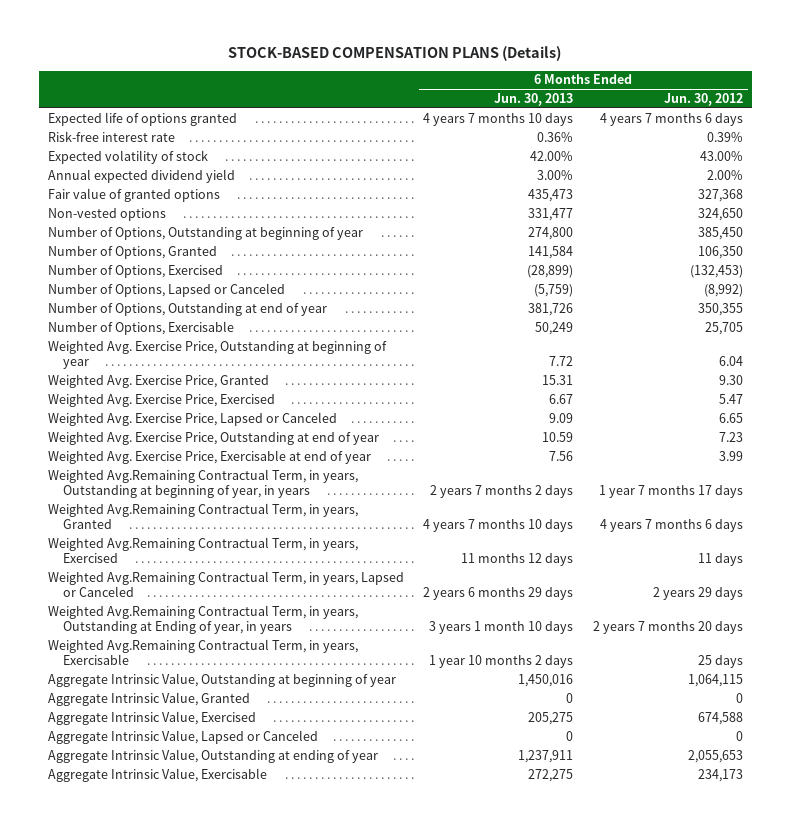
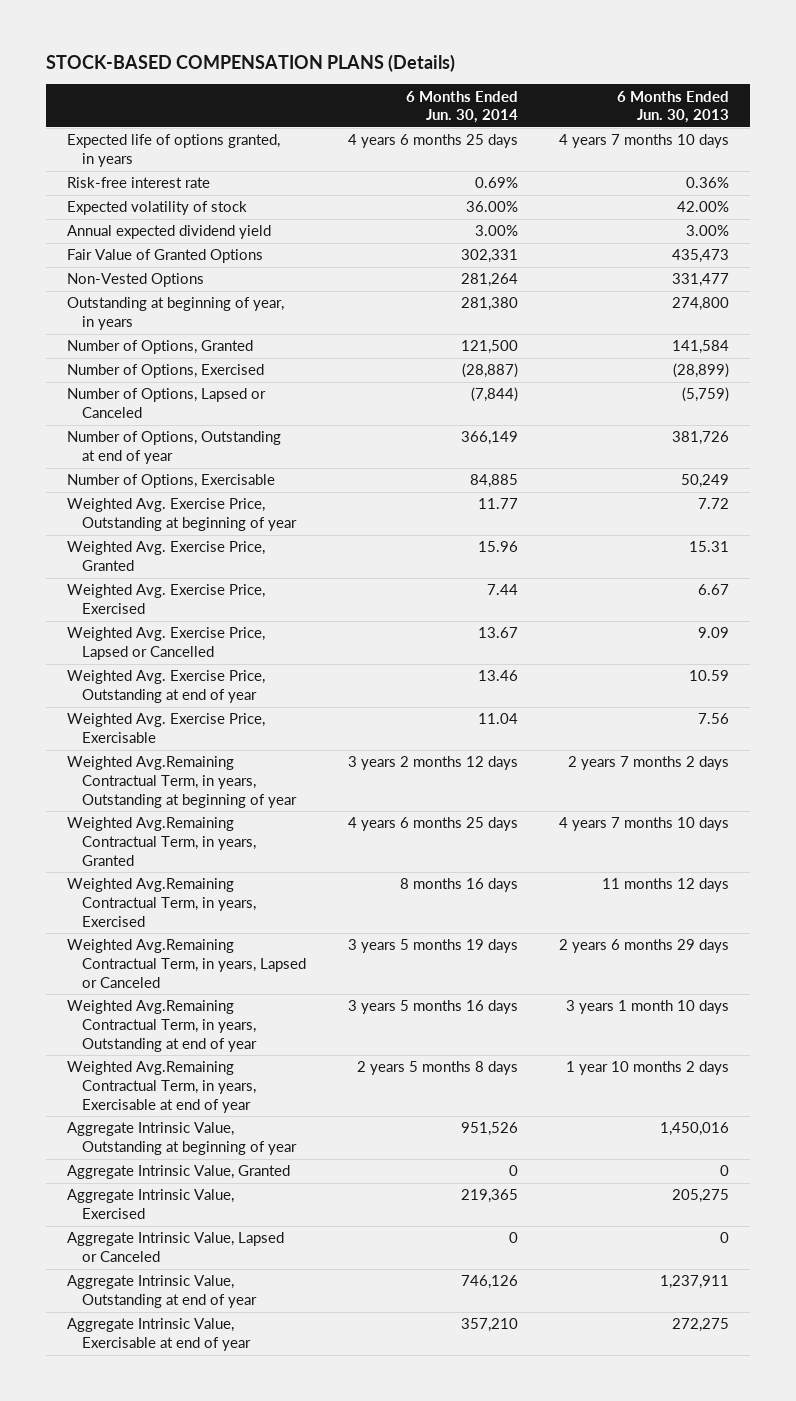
- | 6 Months Ended Jun. 30, 2013 | 6 Months Ended Jun. 30, 2012
+ | 6 Months Ended Jun. 30, 2014 | 6 Months Ended Jun. 30, 2013
- Expected life of options granted | 4 years 7 months 10 days | 4 years 7 months 6 days
+ Expected life of options granted, in years | 4 years 6 months 25 days | 4 years 7 months 10 days
- Fair value of granted options | 435,473 | 327,368
- Non-vested options | 331,477 | 324,650
- Number of Options, Outstanding at beginning of year | 274,800 | 385,450
+ Fair Value of Granted Options | 302,331 | 435,473
+ Non-Vested Options | 281,264 | 331,477
+ Outstanding at beginning of year, in years | 281,380 | 274,800
- Weighted Avg. Exercise Price, Lapsed or Canceled | 9.09 | 6.65
+ Weighted Avg. Exercise Price, Lapsed or Cancelled | 13.67 | 9.09
- Weighted Avg. Exercise Price, Exercisable at end of year | 7.56 | 3.99
- Weighted Avg.Remaining Contractual Term, in years, Outstanding at beginning of year, in years | 2 years 7 months 2 days | 1 year 7 months 17 days
+ Weighted Avg. Exercise Price, Exercisable | 11.04 | 7.56
+ Weighted Avg.Remaining Contractual Term, in years, Outstanding at beginning of year | 3 years 2 months 12 days | 2 years 7 months 2 days
- Weighted Avg.Remaining Contractual Term, in years, Outstanding at Ending of year, in years | 3 years 1 month 10 days | 2 years 7 months 20 days
- Weighted Avg.Remaining Contractual Term, in years, Exercisable | 1 year 10 months 2 days | 25 days
+ Weighted Avg.Remaining Contractual Term, in years, Outstanding at end of year | 3 years 5 months 16 days | 3 years 1 month 10 days
+ Weighted Avg.Remaining Contractual Term, in years, Exercisable at end of year | 2 years 5 months 8 days | 1 year 10 months 2 days
- Aggregate Intrinsic Value, Outstanding at ending of year | 1,237,911 | 2,055,653
- Aggregate Intrinsic Value, Exercisable | 272,275 | 234,173
+ Aggregate Intrinsic Value, Outstanding at end of year | 746,126 | 1,237,911
+ Aggregate Intrinsic Value, Exercisable at end of year | 357,210 | 272,275

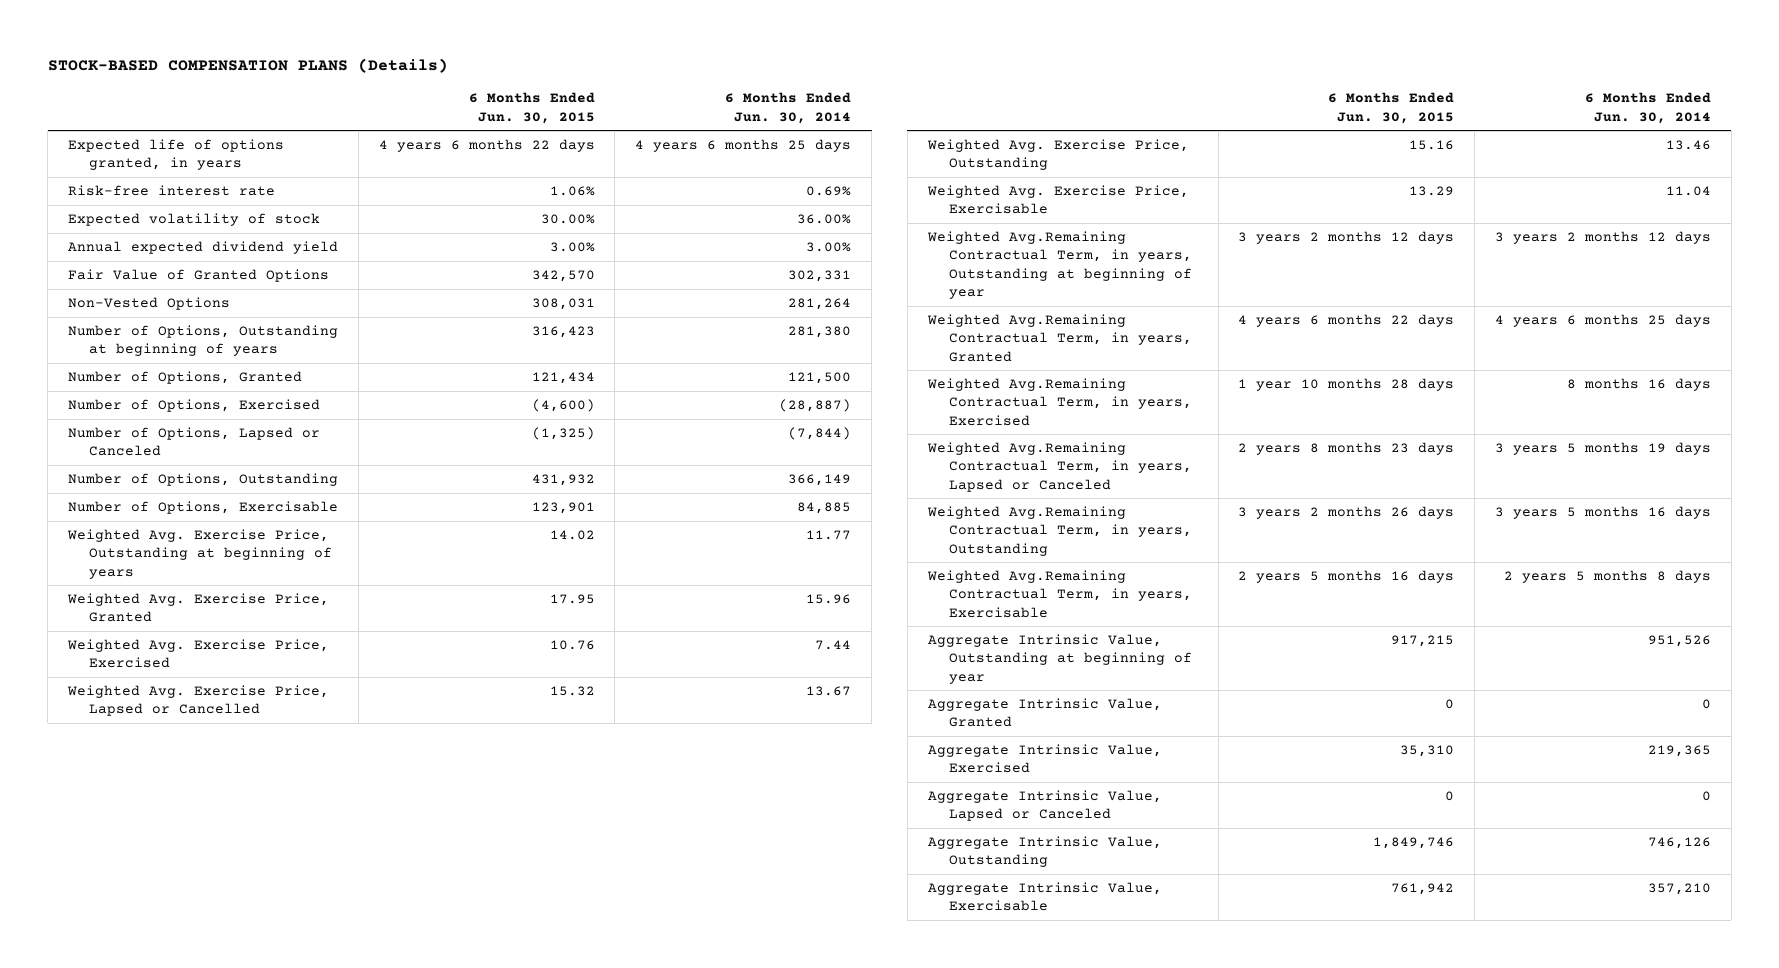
- | 6 Months Ended Jun. 30, 2014 | 6 Months Ended Jun. 30, 2013
+ | 6 Months Ended Jun. 30, 2015 | 6 Months Ended Jun. 30, 2014
- Outstanding at beginning of year, in years | 281,380 | 274,800
+ Number of Options, Outstanding at beginning of years | 316,423 | 281,380
- Number of Options, Outstanding at end of year | 366,149 | 381,726
+ Number of Options, Outstanding | 431,932 | 366,149
- Weighted Avg. Exercise Price, Outstanding at beginning of year | 11.77 | 7.72
+ Weighted Avg. Exercise Price, Outstanding at beginning of years | 14.02 | 11.77
- Weighted Avg. Exercise Price, Outstanding at end of year | 13.46 | 10.59
+ Weighted Avg. Exercise Price, Outstanding | 15.16 | 13.46
- Weighted Avg.Remaining Contractual Term, in years, Outstanding at end of year | 3 years 5 months 16 days | 3 years 1 month 10 days
- Weighted Avg.Remaining Contractual Term, in years, Exercisable at end of year | 2 years 5 months 8 days | 1 year 10 months 2 days
+ Weighted Avg.Remaining Contractual Term, in years, Outstanding | 3 years 2 months 26 days | 3 years 5 months 16 days
+ Weighted Avg.Remaining Contractual Term, in years, Exercisable | 2 years 5 months 16 days | 2 years 5 months 8 days
- Aggregate Intrinsic Value, Outstanding at end of year | 746,126 | 1,237,911
- Aggregate Intrinsic Value, Exercisable at end of year | 357,210 | 272,275
+ Aggregate Intrinsic Value, Outstanding | 1,849,746 | 746,126
+ Aggregate Intrinsic Value, Exercisable | 761,942 | 357,210

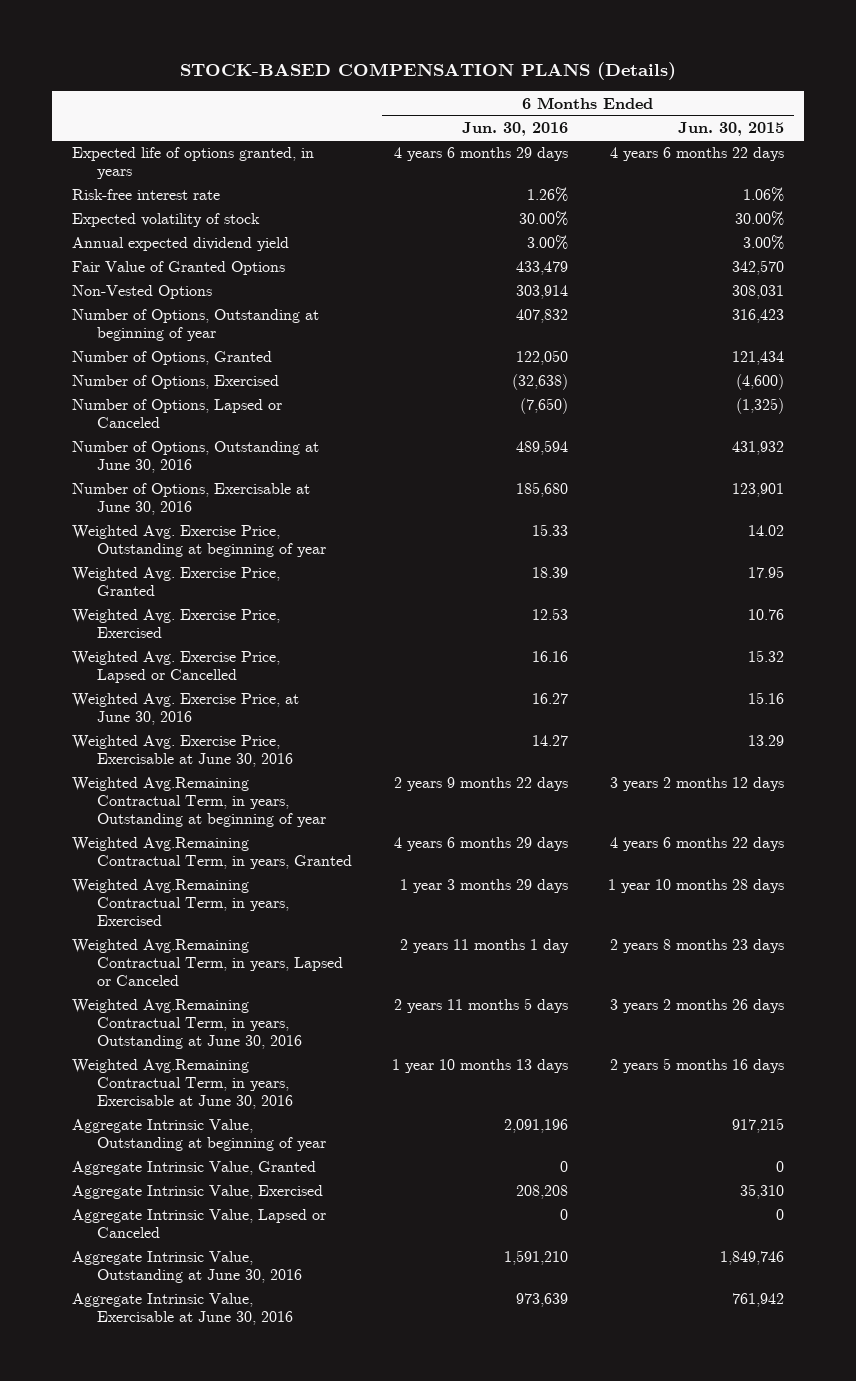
- | 6 Months Ended Jun. 30, 2015 | 6 Months Ended Jun. 30, 2014
+ | 6 Months Ended Jun. 30, 2016 | 6 Months Ended Jun. 30, 2015
- Number of Options, Outstanding at beginning of years | 316,423 | 281,380
+ Number of Options, Outstanding at beginning of year | 407,832 | 316,423
- Number of Options, Outstanding | 431,932 | 366,149
- Number of Options, Exercisable | 123,901 | 84,885
- Weighted Avg. Exercise Price, Outstanding at beginning of years | 14.02 | 11.77
+ Number of Options, Outstanding at June 30, 2016 | 489,594 | 431,932
+ Number of Options, Exercisable at June 30, 2016 | 185,680 | 123,901
+ Weighted Avg. Exercise Price, Outstanding at beginning of year | 15.33 | 14.02
- Weighted Avg. Exercise Price, Outstanding | 15.16 | 13.46
- Weighted Avg. Exercise Price, Exercisable | 13.29 | 11.04
+ Weighted Avg. Exercise Price, at June 30, 2016 | 16.27 | 15.16
+ Weighted Avg. Exercise Price, Exercisable at June 30, 2016 | 14.27 | 13.29
- Weighted Avg.Remaining Contractual Term, in years, Outstanding | 3 years 2 months 26 days | 3 years 5 months 16 days
- Weighted Avg.Remaining Contractual Term, in years, Exercisable | 2 years 5 months 16 days | 2 years 5 months 8 days
+ Weighted Avg.Remaining Contractual Term, in years, Outstanding at June 30, 2016 | 2 years 11 months 5 days | 3 years 2 months 26 days
+ Weighted Avg.Remaining Contractual Term, in years, Exercisable at June 30, 2016 | 1 year 10 months 13 days | 2 years 5 months 16 days
- Aggregate Intrinsic Value, Outstanding | 1,849,746 | 746,126
- Aggregate Intrinsic Value, Exercisable | 761,942 | 357,210
+ Aggregate Intrinsic Value, Outstanding at June 30, 2016 | 1,591,210 | 1,849,746
+ Aggregate Intrinsic Value, Exercisable at June 30, 2016 | 973,639 | 761,942

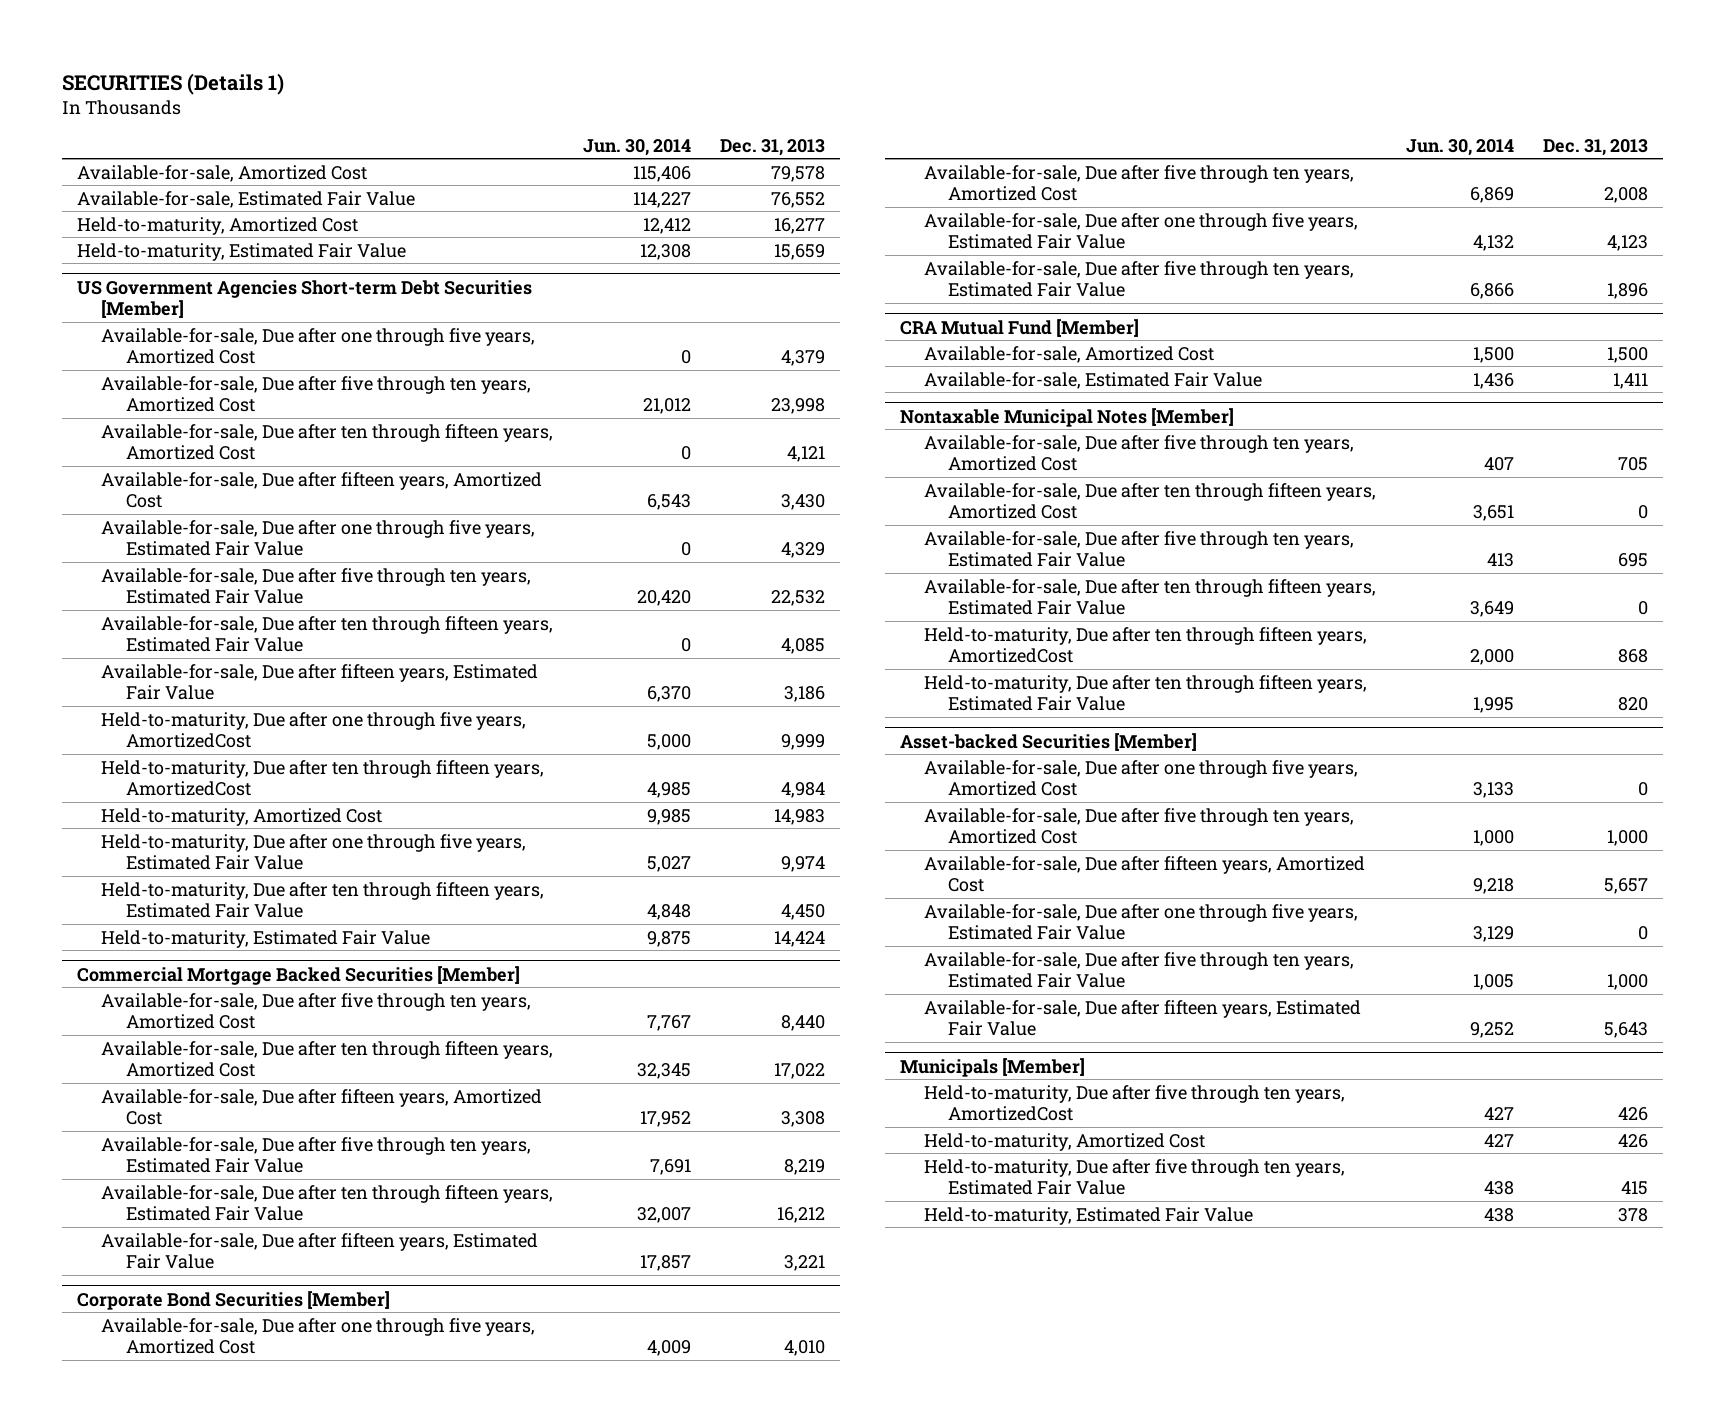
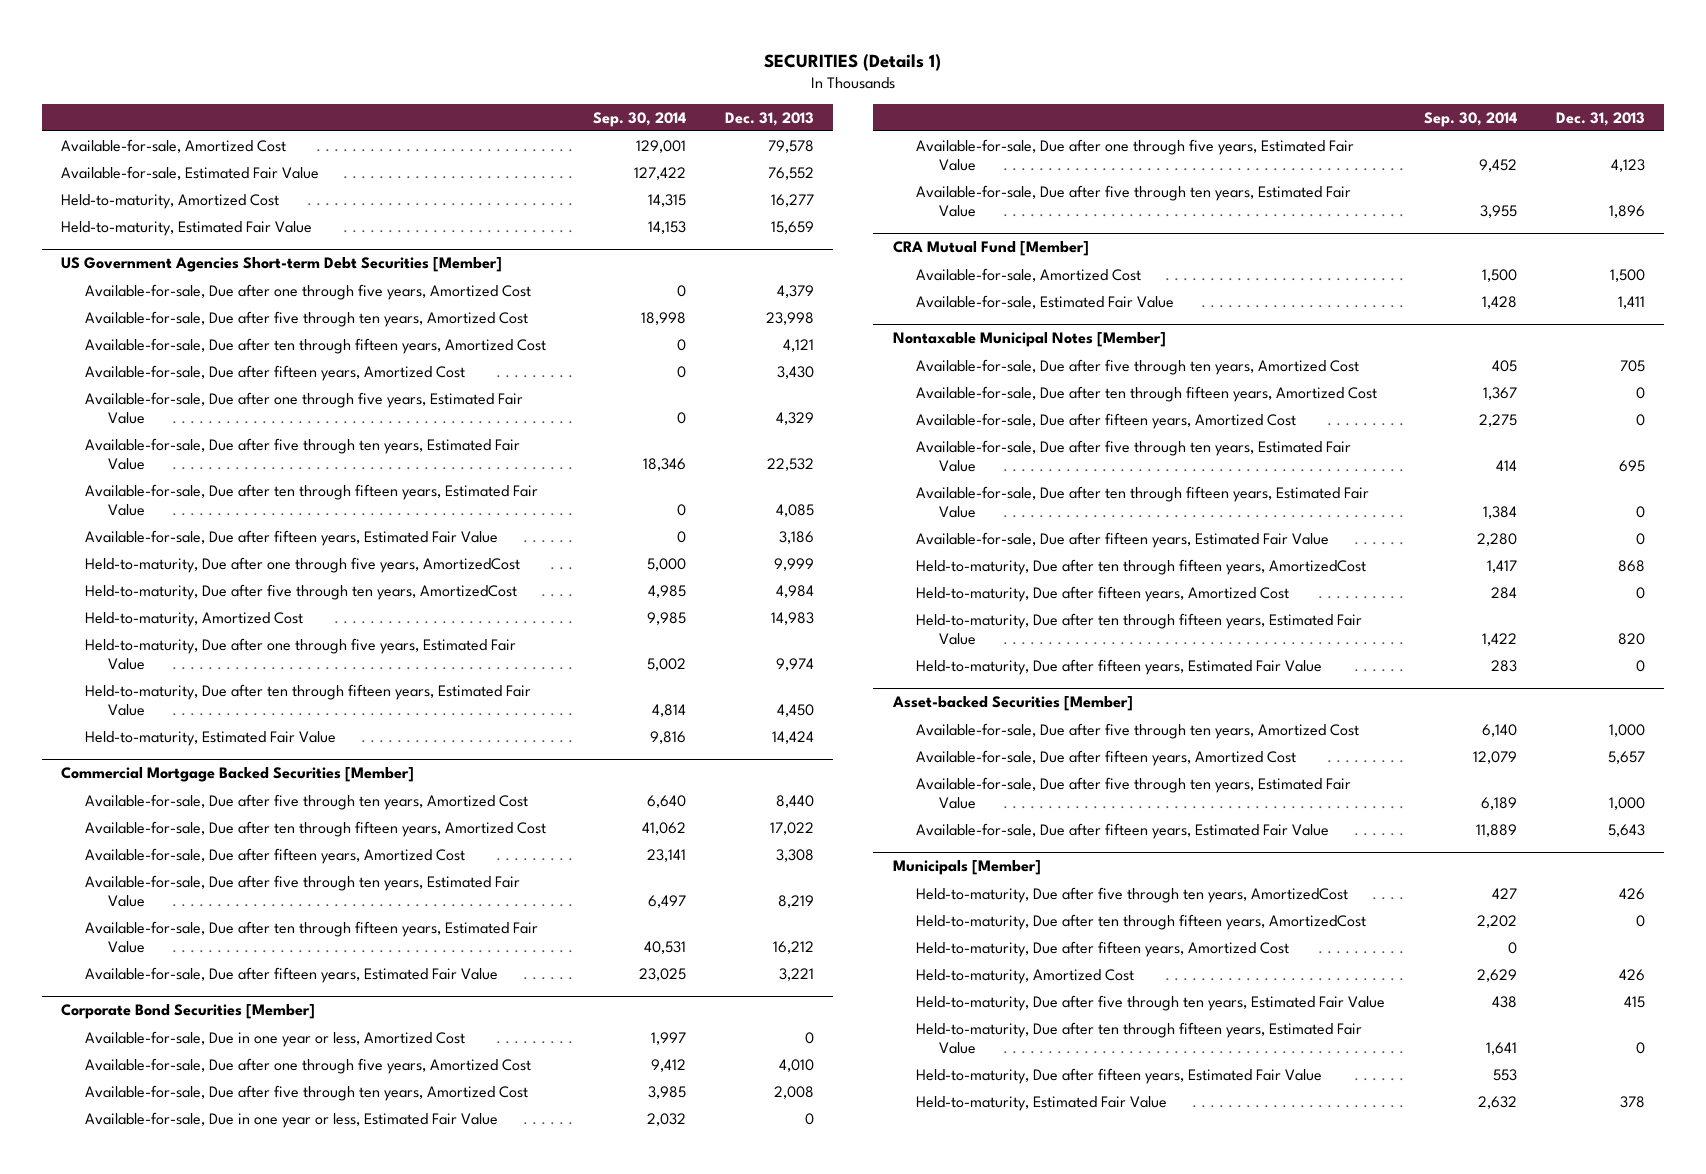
- | Jun. 30, 2014 | Dec. 31, 2013
+ | Sep. 30, 2014 | Dec. 31, 2013
@ US Government Agencies Short-term Debt Securities [Member]
- Held-to-maturity, Due after ten through fifteen years, AmortizedCost | 4,985 | 4,984
+ Held-to-maturity, Due after five through ten years, AmortizedCost | 4,985 | 4,984
@ Corporate Bond Securities [Member]
+ Available-for-sale, Due in one year or less, Amortized Cost | 1,997 | 0
+ Available-for-sale, Due in one year or less, Estimated Fair Value | 2,032 | 0
@ Nontaxable Municipal Notes [Member]
+ Available-for-sale, Due after fifteen years, Amortized Cost | 2,275 | 0
+ Available-for-sale, Due after fifteen years, Estimated Fair Value | 2,280 | 0
+ Held-to-maturity, Due after fifteen years, Amortized Cost | 284 | 0
+ Held-to-maturity, Due after fifteen years, Estimated Fair Value | 283 | 0
@ Asset-backed Securities [Member]
- Available-for-sale, Due after one through five years, Amortized Cost | 3,133 | 0
- Available-for-sale, Due after one through five years, Estimated Fair Value | 3,129 | 0
@ Municipals [Member]
+ Held-to-maturity, Due after ten through fifteen years, AmortizedCost | 2,202 | 0
+ Held-to-maturity, Due after fifteen years, Amortized Cost | 0 |
+ Held-to-maturity, Due after ten through fifteen years, Estimated Fair Value | 1,641 | 0
+ Held-to-maturity, Due after fifteen years, Estimated Fair Value | 553 |

